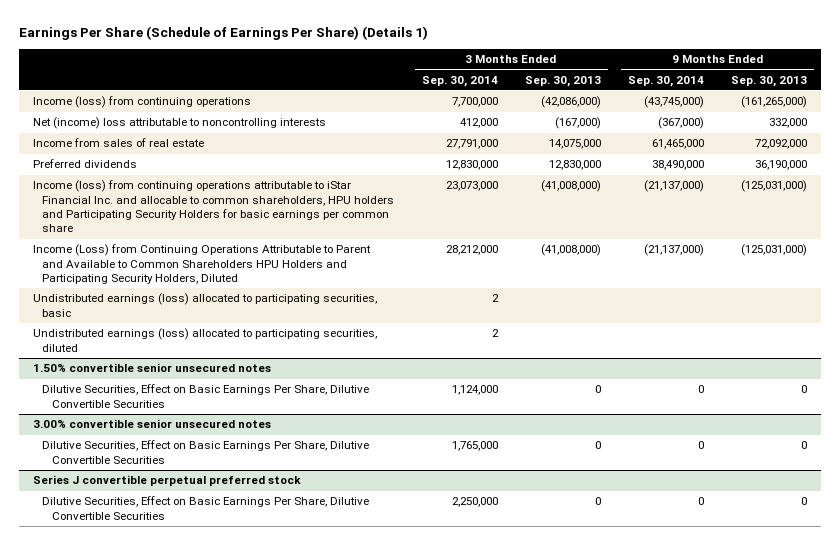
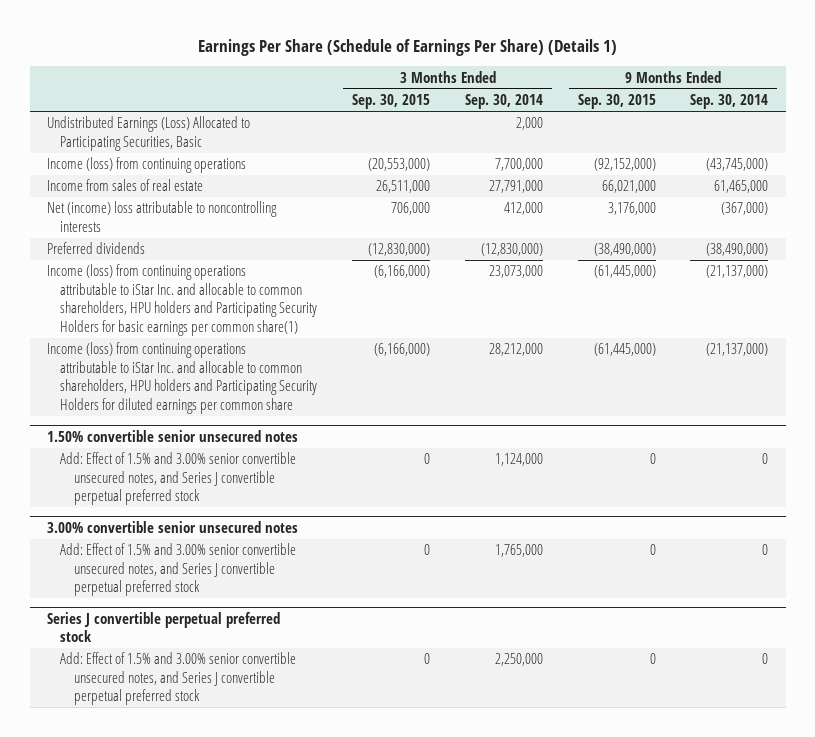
- | 3 Months Ended Sep. 30, 2014 | 3 Months Ended Sep. 30, 2013 | 9 Months Ended Sep. 30, 2014 | 9 Months Ended Sep. 30, 2013
+ | 3 Months Ended Sep. 30, 2015 | 3 Months Ended Sep. 30, 2014 | 9 Months Ended Sep. 30, 2015 | 9 Months Ended Sep. 30, 2014
+ Undistributed Earnings (Loss) Allocated to Participating Securities, Basic | | 2,000 | |
- Preferred dividends | 12,830,000 | 12,830,000 | 38,490,000 | 36,190,000
- Income (loss) from continuing operations attributable to iStar Financial Inc. and allocable to common shareholders, HPU holders and Participating Security Holders for basic earnings per common share | 23,073,000 | (41,008,000) | (21,137,000) | (125,031,000)
- Income (Loss) from Continuing Operations Attributable to Parent and Available to Common Shareholders HPU Holders and Participating Security Holders, Diluted | 28,212,000 | (41,008,000) | (21,137,000) | (125,031,000)
- Undistributed earnings (loss) allocated to participating securities, basic | 2 | | |
- Undistributed earnings (loss) allocated to participating securities, diluted | 2 | | |
moved down: Net (income) loss attributable to noncontrolling interests | 706,000 | 412,000 | 3,176,000 | (367,000)
+ Preferred dividends | (12,830,000) | (12,830,000) | (38,490,000) | (38,490,000)
+ Income (loss) from continuing operations attributable to iStar Inc. and allocable to common shareholders, HPU holders and Participating Security Holders for basic earnings per common share(1) | (6,166,000) | 23,073,000 | (61,445,000) | (21,137,000)
+ Income (loss) from continuing operations attributable to iStar Inc. and allocable to common shareholders, HPU holders and Participating Security Holders for diluted earnings per common share | (6,166,000) | 28,212,000 | (61,445,000) | (21,137,000)
@ 1.50% convertible senior unsecured notes
- Dilutive Securities, Effect on Basic Earnings Per Share, Dilutive Convertible Securities | 1,124,000 | 0 | 0 | 0
+ Add: Effect of 1.5% and 3.00% senior convertible unsecured notes, and Series J convertible perpetual preferred stock | 0 | 1,124,000 | 0 | 0
@ 3.00% convertible senior unsecured notes
- Dilutive Securities, Effect on Basic Earnings Per Share, Dilutive Convertible Securities | 1,765,000 | 0 | 0 | 0
+ Add: Effect of 1.5% and 3.00% senior convertible unsecured notes, and Series J convertible perpetual preferred stock | 0 | 1,765,000 | 0 | 0
@ Series J convertible perpetual preferred stock
- Dilutive Securities, Effect on Basic Earnings Per Share, Dilutive Convertible Securities | 2,250,000 | 0 | 0 | 0
+ Add: Effect of 1.5% and 3.00% senior convertible unsecured notes, and Series J convertible perpetual preferred stock | 0 | 2,250,000 | 0 | 0

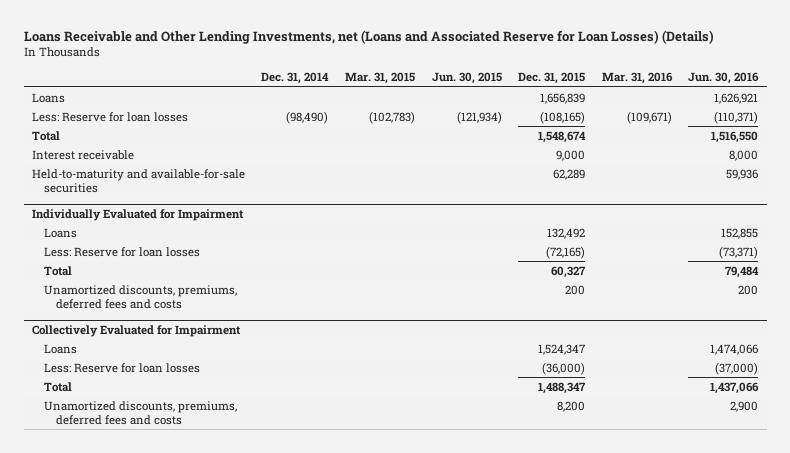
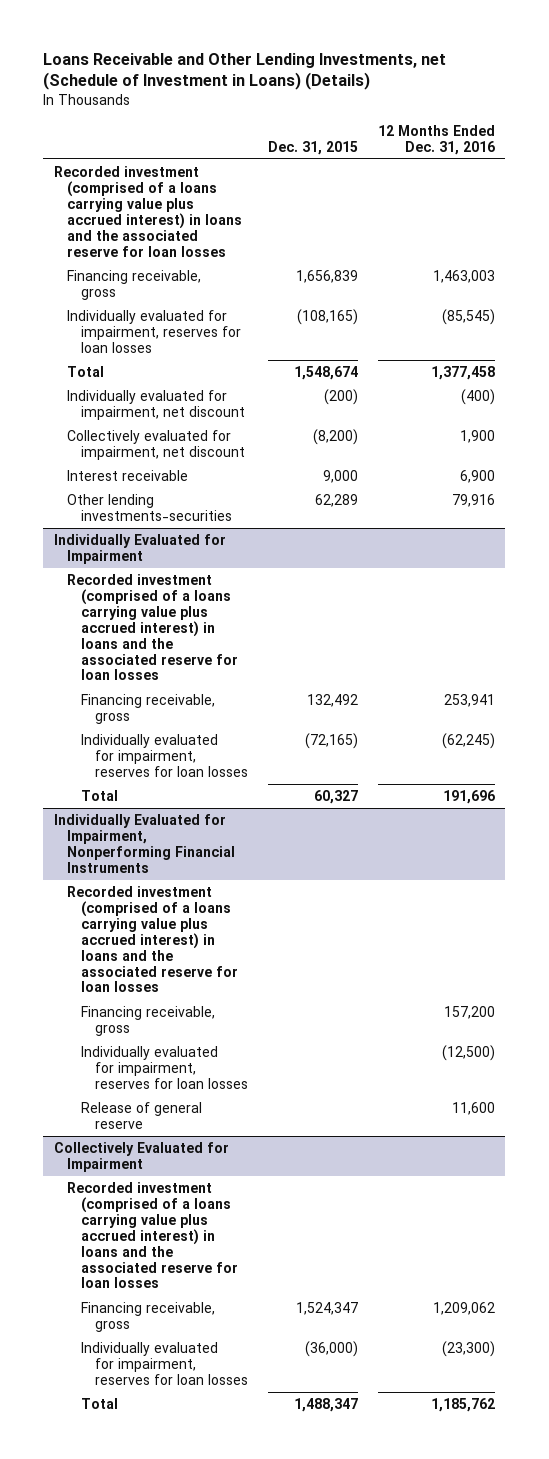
- Loans Receivable and Other Lending Investments, net (Loans and Associated Reserve for Loan Losses) (Details)
+ Loans Receivable and Other Lending Investments, net (Schedule of Investment in Loans) (Details)
- | Dec. 31, 2014 | Mar. 31, 2015 | Jun. 30, 2015 | Dec. 31, 2015 | Mar. 31, 2016 | Jun. 30, 2016
+ | Dec. 31, 2015 | 12 Months Ended Dec. 31, 2016
- Loans | | | | 1,656,839 | | 1,626,921
- Less: Reserve for loan losses | (98,490) | (102,783) | (121,934) | (108,165) | (109,671) | (110,371)
+ Recorded investment (comprised of a loans carrying value plus accrued interest) in loans and the associated reserve for loan losses
+ Financing receivable, gross | 1,656,839 | 1,463,003
+ Individually evaluated for impairment, reserves for loan losses | (108,165) | (85,545)
+ Individually evaluated for impairment, net discount | (200) | (400)
+ Collectively evaluated for impairment, net discount | (8,200) | 1,900
- Held-to-maturity and available-for-sale securities | | | | 62,289 | | 59,936
+ Other lending investments-securities | 62,289 | 79,916
@ Individually Evaluated for Impairment
- Loans | | | | 132,492 | | 152,855
- Less: Reserve for loan losses | | | | (72,165) | | (73,371)
+ Recorded investment (comprised of a loans carrying value plus accrued interest) in loans and the associated reserve for loan losses
+ Financing receivable, gross | 132,492 | 253,941
+ Individually evaluated for impairment, reserves for loan losses | (72,165) | (62,245)
- Unamortized discounts, premiums, deferred fees and costs | | | | 200 | | 200
+ Individually Evaluated for Impairment, Nonperforming Financial Instruments
+ Recorded investment (comprised of a loans carrying value plus accrued interest) in loans and the associated reserve for loan losses
+ Financing receivable, gross | | 157,200
+ Individually evaluated for impairment, reserves for loan losses | | (12,500)
+ Release of general reserve | | 11,600
@ Collectively Evaluated for Impairment
- Loans | | | | 1,524,347 | | 1,474,066
- Less: Reserve for loan losses | | | | (36,000) | | (37,000)
+ Recorded investment (comprised of a loans carrying value plus accrued interest) in loans and the associated reserve for loan losses
+ Financing receivable, gross | 1,524,347 | 1,209,062
+ Individually evaluated for impairment, reserves for loan losses | (36,000) | (23,300)
- Unamortized discounts, premiums, deferred fees and costs | | | | 8,200 | | 2,900

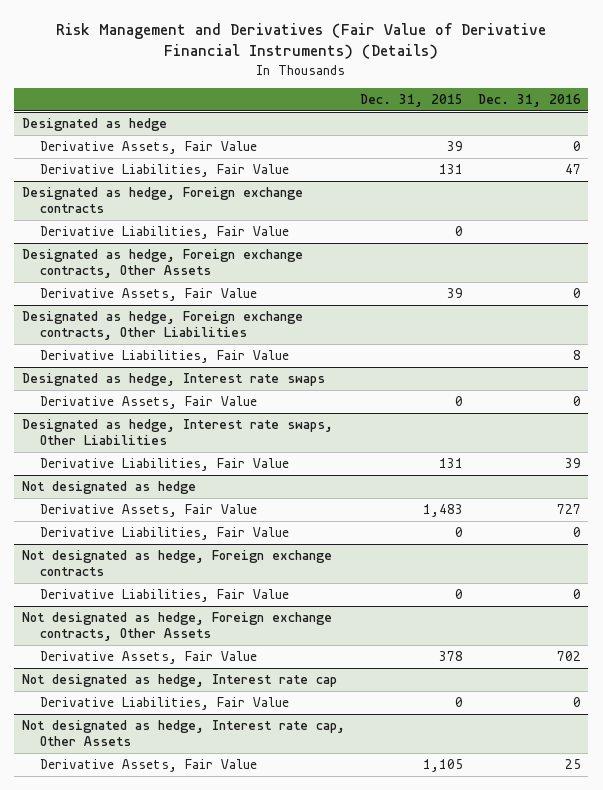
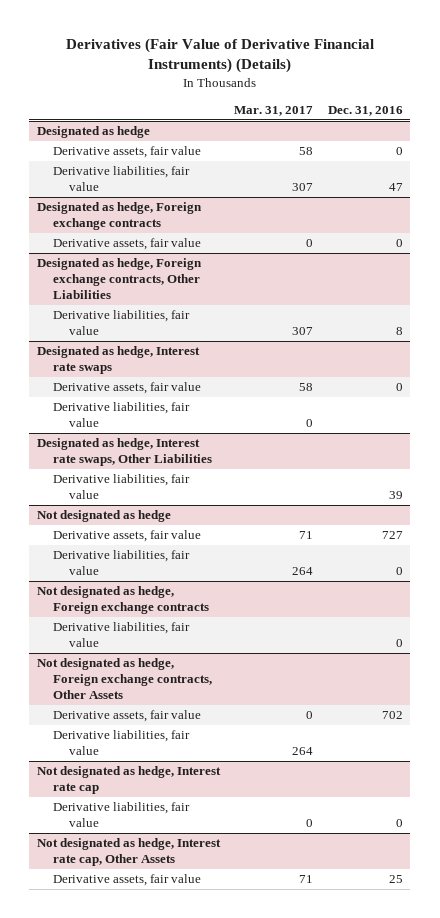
- Risk Management and Derivatives (Fair Value of Derivative Financial Instruments) (Details)
+ Derivatives (Fair Value of Derivative Financial Instruments) (Details)
- | Dec. 31, 2015 | Dec. 31, 2016
+ | Mar. 31, 2017 | Dec. 31, 2016
@ Designated as hedge
- Derivative Assets, Fair Value | 39 | 0
- Derivative Liabilities, Fair Value | 131 | 47
+ Derivative assets, fair value | 58 | 0
+ Derivative liabilities, fair value | 307 | 47
@ Designated as hedge, Foreign exchange contracts
- Derivative Liabilities, Fair Value | 0 |
- Designated as hedge, Foreign exchange contracts, Other Assets
- Derivative Assets, Fair Value | 39 | 0
@ Designated as hedge, Foreign exchange contracts
+ Derivative assets, fair value | 0 | 0
@ Designated as hedge, Foreign exchange contracts, Other Liabilities
- Derivative Liabilities, Fair Value | | 8
+ Derivative liabilities, fair value | 307 | 8
@ Designated as hedge, Interest rate swaps
- Derivative Assets, Fair Value | 0 | 0
+ Derivative assets, fair value | 58 | 0
+ Derivative liabilities, fair value | 0 |
@ Designated as hedge, Interest rate swaps, Other Liabilities
- Derivative Liabilities, Fair Value | 131 | 39
+ Derivative liabilities, fair value | | 39
@ Not designated as hedge
- Derivative Assets, Fair Value | 1,483 | 727
- Derivative Liabilities, Fair Value | 0 | 0
+ Derivative assets, fair value | 71 | 727
+ Derivative liabilities, fair value | 264 | 0
@ Not designated as hedge, Foreign exchange contracts
- Derivative Liabilities, Fair Value | 0 | 0
+ Derivative liabilities, fair value | | 0
@ Not designated as hedge, Foreign exchange contracts, Other Assets
- Derivative Assets, Fair Value | 378 | 702
+ Derivative assets, fair value | 0 | 702
+ Derivative liabilities, fair value | 264 |
@ Not designated as hedge, Interest rate cap
- Derivative Liabilities, Fair Value | 0 | 0
+ Derivative liabilities, fair value | 0 | 0
@ Not designated as hedge, Interest rate cap, Other Assets
- Derivative Assets, Fair Value | 1,105 | 25
+ Derivative assets, fair value | 71 | 25

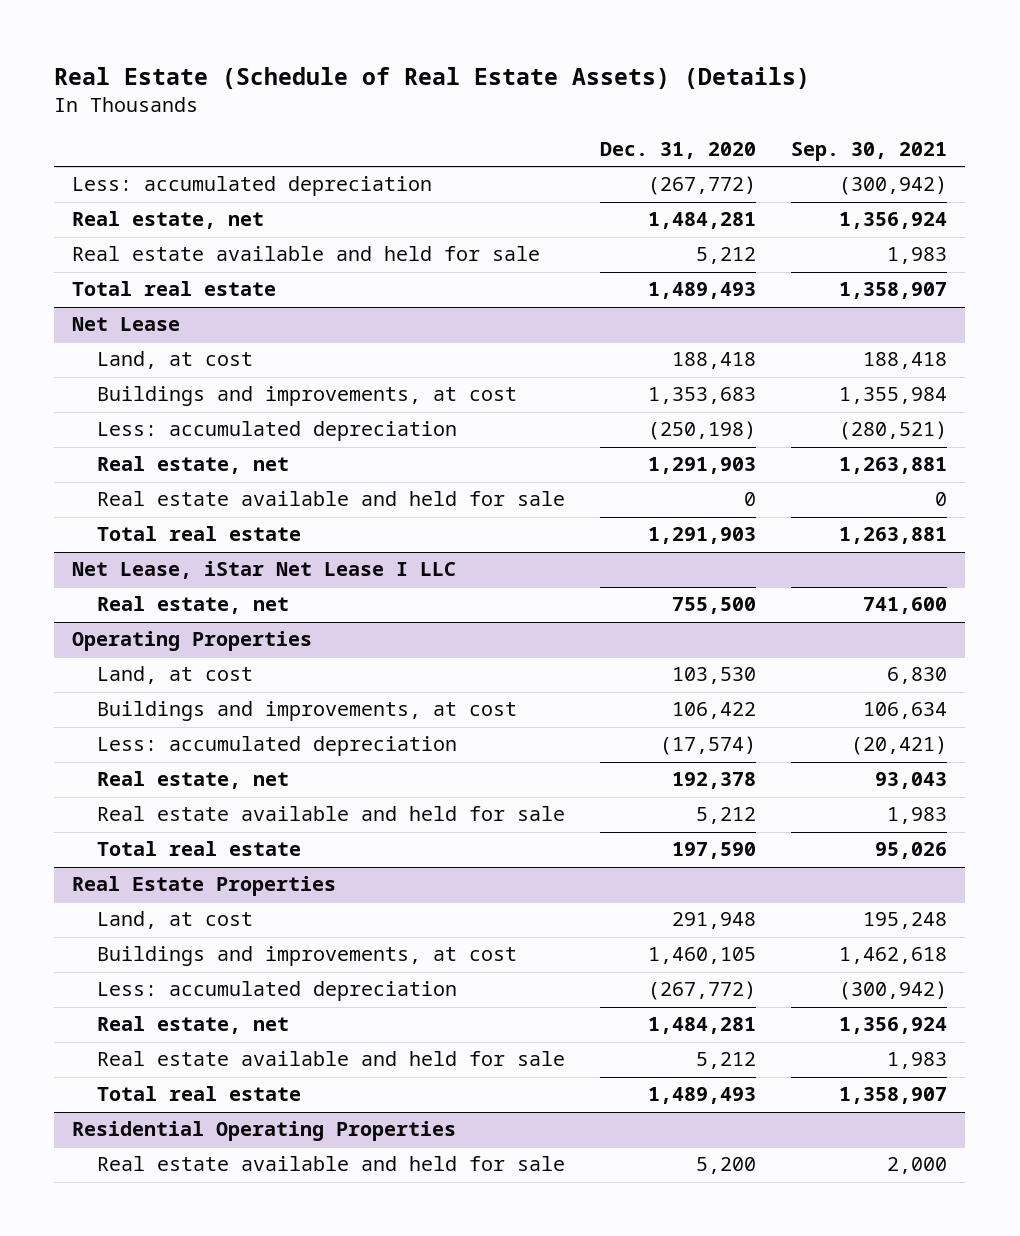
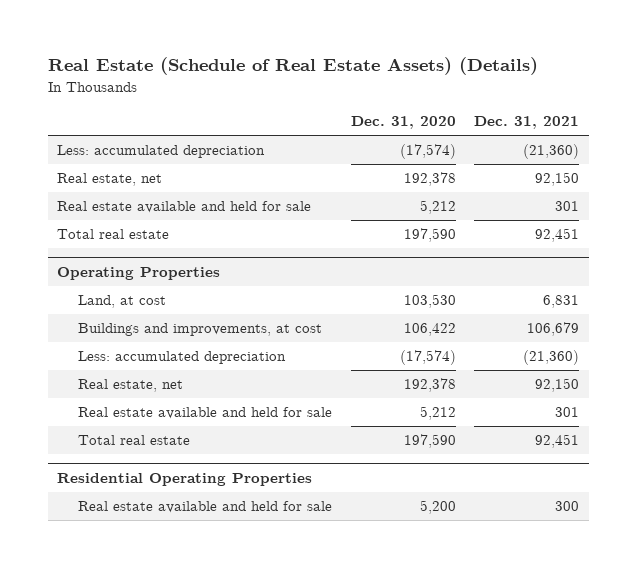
- | Dec. 31, 2020 | Sep. 30, 2021
+ | Dec. 31, 2020 | Dec. 31, 2021
- Less: accumulated depreciation | (267,772) | (300,942)
- Real estate, net | 1,484,281 | 1,356,924
+ Less: accumulated depreciation | (17,574) | (21,360)
+ Real estate, net | 192,378 | 92,150
- Total real estate | 1,489,493 | 1,358,907
- Net Lease
- Land, at cost | 188,418 | 188,418
- Buildings and improvements, at cost | 1,353,683 | 1,355,984
- Less: accumulated depreciation | (250,198) | (280,521)
- Real estate, net | 1,291,903 | 1,263,881
- Real estate available and held for sale | 0 | 0
- Total real estate | 1,291,903 | 1,263,881
- Net Lease, iStar Net Lease I LLC
- Real estate, net | 755,500 | 741,600
+ Total real estate | 197,590 | 92,451
- Real Estate Properties
- Land, at cost | 291,948 | 195,248
- Buildings and improvements, at cost | 1,460,105 | 1,462,618
- Less: accumulated depreciation | (267,772) | (300,942)
- Real estate, net | 1,484,281 | 1,356,924
- Real estate available and held for sale | 5,212 | 1,983
- Total real estate | 1,489,493 | 1,358,907

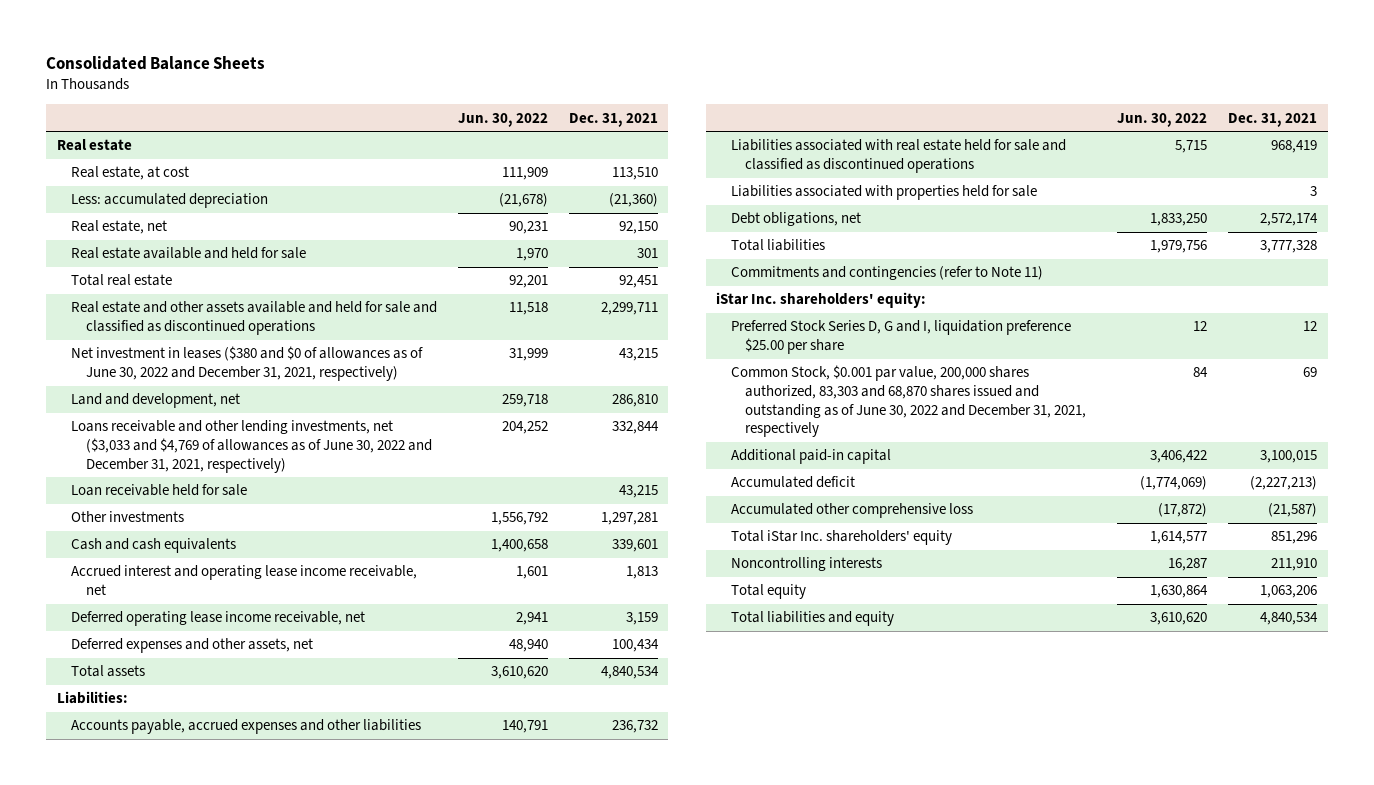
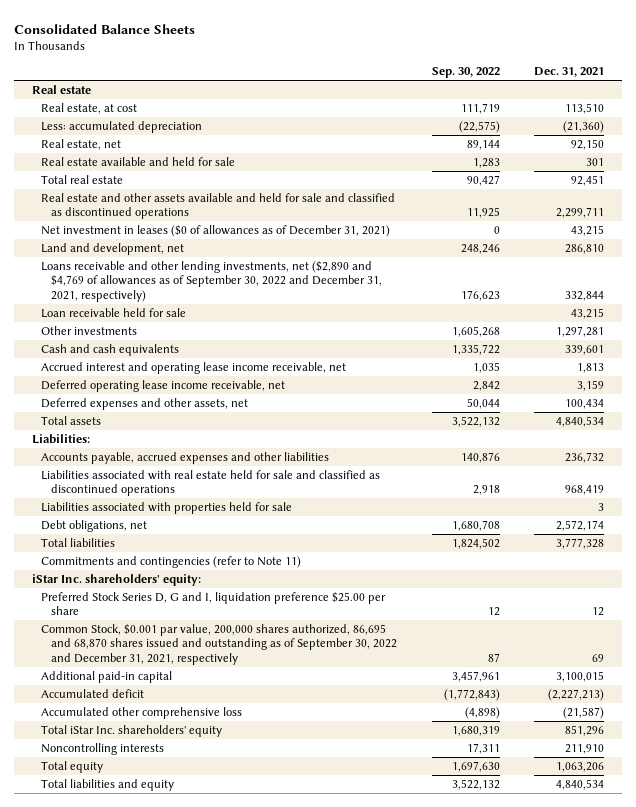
- | Jun. 30, 2022 | Dec. 31, 2021
+ | Sep. 30, 2022 | Dec. 31, 2021
- Net investment in leases ($380 and $0 of allowances as of June 30, 2022 and December 31, 2021, respectively) | 31,999 | 43,215
+ Net investment in leases ($0 of allowances as of December 31, 2021) | 0 | 43,215
- Loans receivable and other lending investments, net ($3,033 and $4,769 of allowances as of June 30, 2022 and December 31, 2021, respectively) | 204,252 | 332,844
+ Loans receivable and other lending investments, net ($2,890 and $4,769 of allowances as of September 30, 2022 and December 31, 2021, respectively) | 176,623 | 332,844
- Common Stock, $0.001 par value, 200,000 shares authorized, 83,303 and 68,870 shares issued and outstanding as of June 30, 2022 and December 31, 2021, respectively | 84 | 69
+ Common Stock, $0.001 par value, 200,000 shares authorized, 86,695 and 68,870 shares issued and outstanding as of September 30, 2022 and December 31, 2021, respectively | 87 | 69

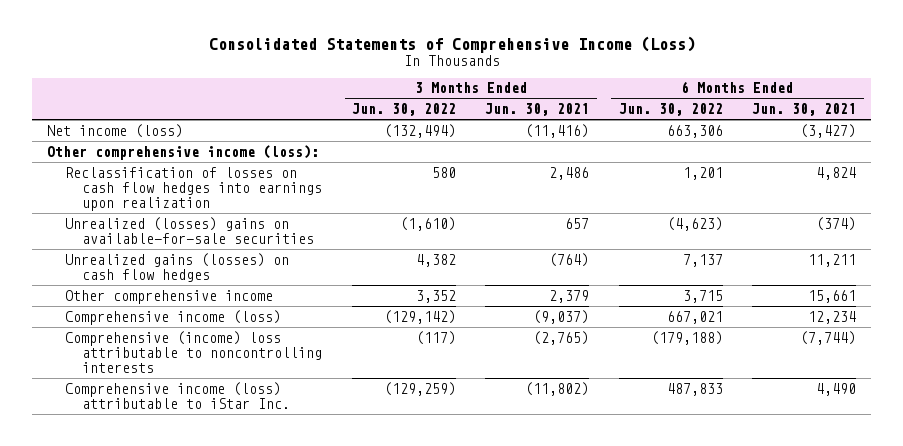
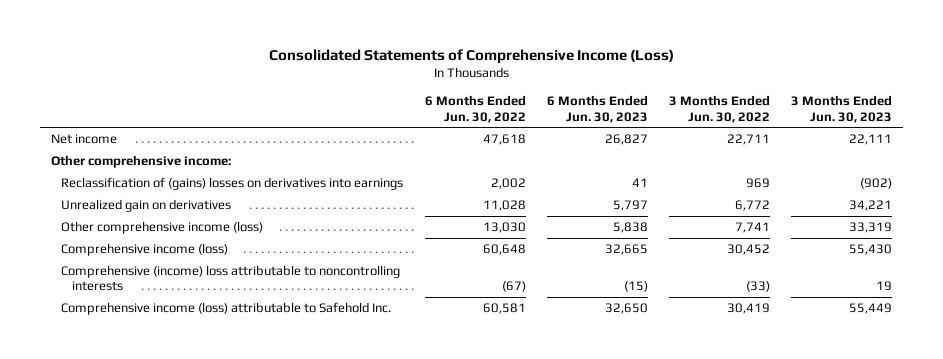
- | 3 Months Ended Jun. 30, 2022 | 3 Months Ended Jun. 30, 2021 | 6 Months Ended Jun. 30, 2022 | 6 Months Ended Jun. 30, 2021
+ | 6 Months Ended Jun. 30, 2022 | 6 Months Ended Jun. 30, 2023 | 3 Months Ended Jun. 30, 2022 | 3 Months Ended Jun. 30, 2023
- Net income (loss) | (132,494) | (11,416) | 663,306 | (3,427)
- Other comprehensive income (loss):
- Reclassification of losses on cash flow hedges into earnings upon realization | 580 | 2,486 | 1,201 | 4,824
- Unrealized (losses) gains on available-for-sale securities | (1,610) | 657 | (4,623) | (374)
- Unrealized gains (losses) on cash flow hedges | 4,382 | (764) | 7,137 | 11,211
- Other comprehensive income | 3,352 | 2,379 | 3,715 | 15,661
- Comprehensive income (loss) | (129,142) | (9,037) | 667,021 | 12,234
- Comprehensive (income) loss attributable to noncontrolling interests | (117) | (2,765) | (179,188) | (7,744)
- Comprehensive income (loss) attributable to iStar Inc. | (129,259) | (11,802) | 487,833 | 4,490
+ Net income | 47,618 | 26,827 | 22,711 | 22,111
+ Other comprehensive income:
+ Reclassification of (gains) losses on derivatives into earnings | 2,002 | 41 | 969 | (902)
+ Unrealized gain on derivatives | 11,028 | 5,797 | 6,772 | 34,221
+ Other comprehensive income (loss) | 13,030 | 5,838 | 7,741 | 33,319
+ Comprehensive income (loss) | 60,648 | 32,665 | 30,452 | 55,430
+ Comprehensive (income) loss attributable to noncontrolling interests | (67) | (15) | (33) | 19
+ Comprehensive income (loss) attributable to Safehold Inc. | 60,581 | 32,650 | 30,419 | 55,449

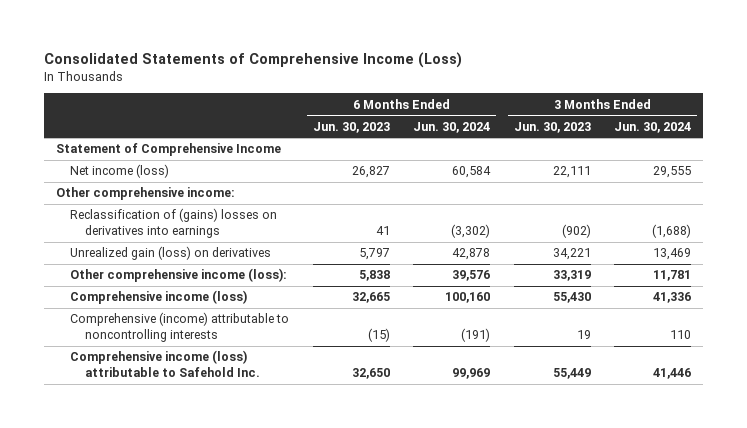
- | 6 Months Ended Jun. 30, 2022 | 6 Months Ended Jun. 30, 2023 | 3 Months Ended Jun. 30, 2022 | 3 Months Ended Jun. 30, 2023
+ | 6 Months Ended Jun. 30, 2023 | 6 Months Ended Jun. 30, 2024 | 3 Months Ended Jun. 30, 2023 | 3 Months Ended Jun. 30, 2024
- Net income | 47,618 | 26,827 | 22,711 | 22,111
+ Statement of Comprehensive Income
+ Net income (loss) | 26,827 | 60,584 | 22,111 | 29,555
- Unrealized gain on derivatives | 11,028 | 5,797 | 6,772 | 34,221
- Other comprehensive income (loss) | 13,030 | 5,838 | 7,741 | 33,319
+ Unrealized gain (loss) on derivatives | 5,797 | 42,878 | 34,221 | 13,469
+ Other comprehensive income (loss): | 5,838 | 39,576 | 33,319 | 11,781
- Comprehensive (income) loss attributable to noncontrolling interests | (67) | (15) | (33) | 19
+ Comprehensive (income) attributable to noncontrolling interests | (15) | (191) | 19 | 110

